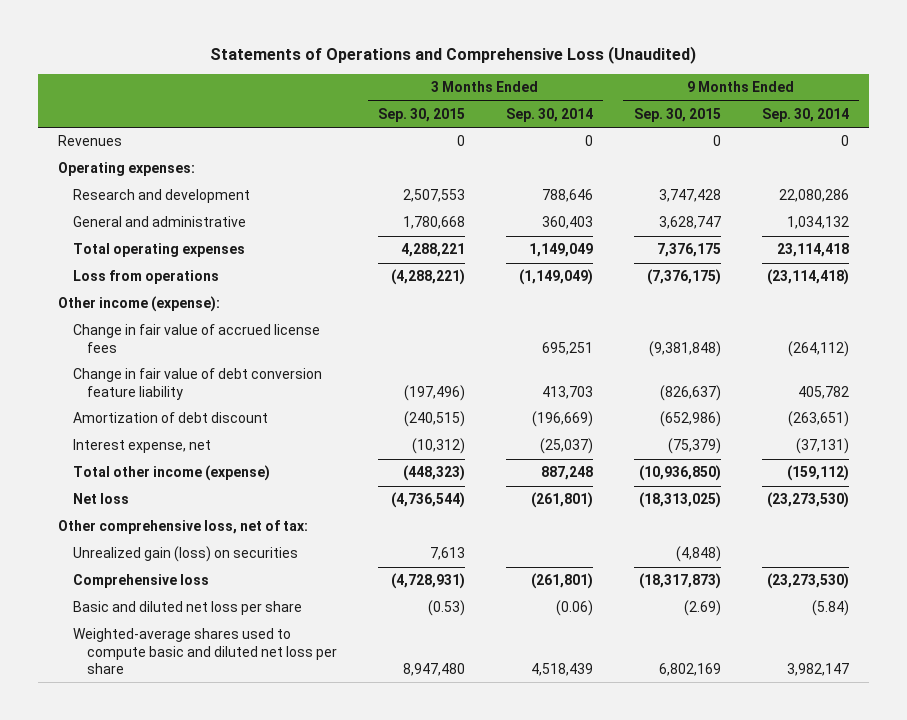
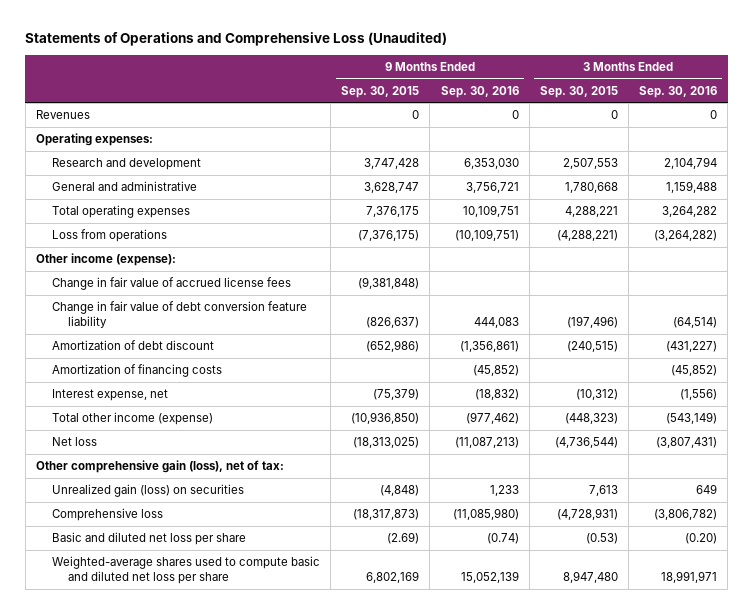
- | 3 Months Ended Sep. 30, 2015 | 3 Months Ended Sep. 30, 2014 | 9 Months Ended Sep. 30, 2015 | 9 Months Ended Sep. 30, 2014
+ | 9 Months Ended Sep. 30, 2015 | 9 Months Ended Sep. 30, 2016 | 3 Months Ended Sep. 30, 2015 | 3 Months Ended Sep. 30, 2016
+ Amortization of financing costs | | (45,852) | | (45,852)
- Other comprehensive loss, net of tax:
+ Other comprehensive gain (loss), net of tax:

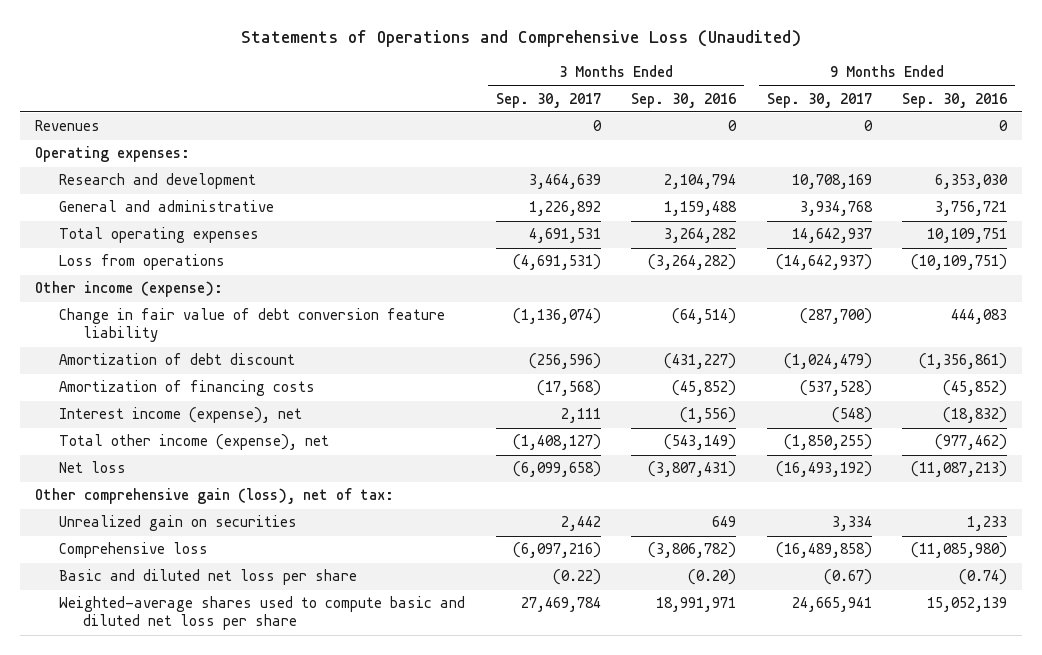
- | 9 Months Ended Sep. 30, 2015 | 9 Months Ended Sep. 30, 2016 | 3 Months Ended Sep. 30, 2015 | 3 Months Ended Sep. 30, 2016
+ | 3 Months Ended Sep. 30, 2017 | 3 Months Ended Sep. 30, 2016 | 9 Months Ended Sep. 30, 2017 | 9 Months Ended Sep. 30, 2016
- Change in fair value of accrued license fees | (9,381,848) | | |
- Interest expense, net | (75,379) | (18,832) | (10,312) | (1,556)
- Total other income (expense) | (10,936,850) | (977,462) | (448,323) | (543,149)
+ Interest income (expense), net | 2,111 | (1,556) | (548) | (18,832)
+ Total other income (expense), net | (1,408,127) | (543,149) | (1,850,255) | (977,462)
- Unrealized gain (loss) on securities | (4,848) | 1,233 | 7,613 | 649
+ Unrealized gain on securities | 2,442 | 649 | 3,334 | 1,233

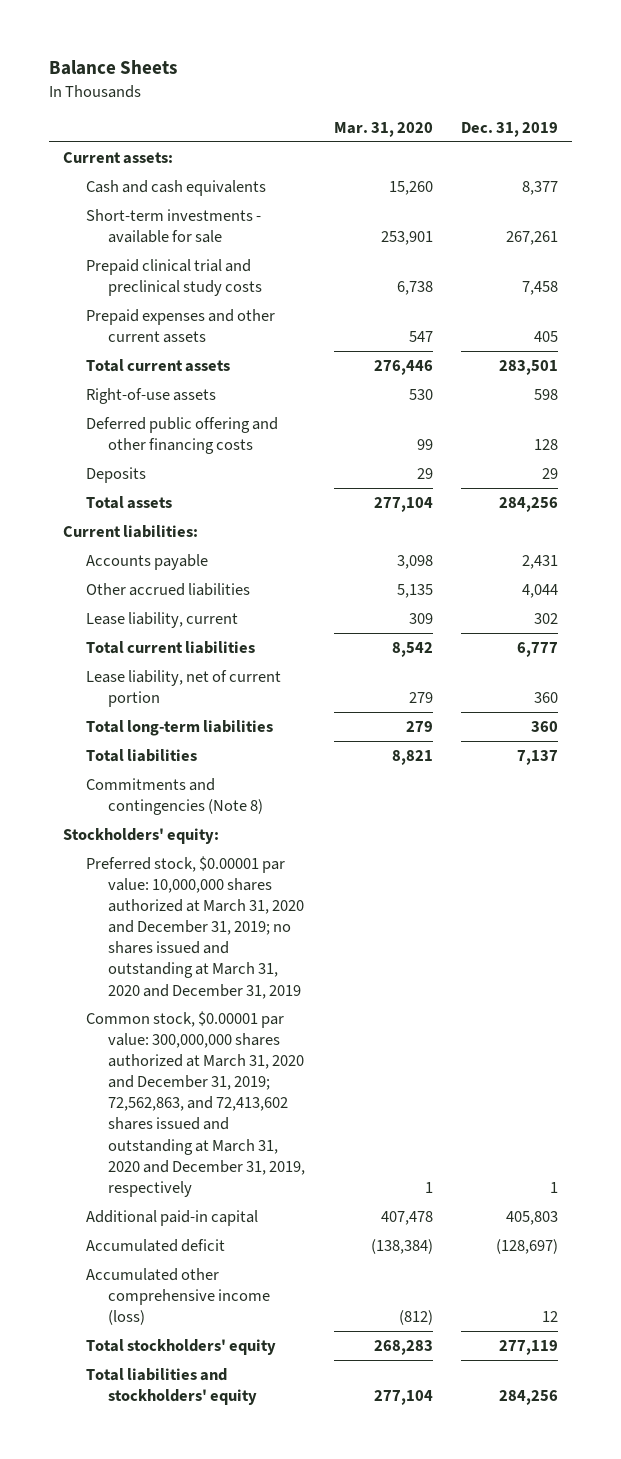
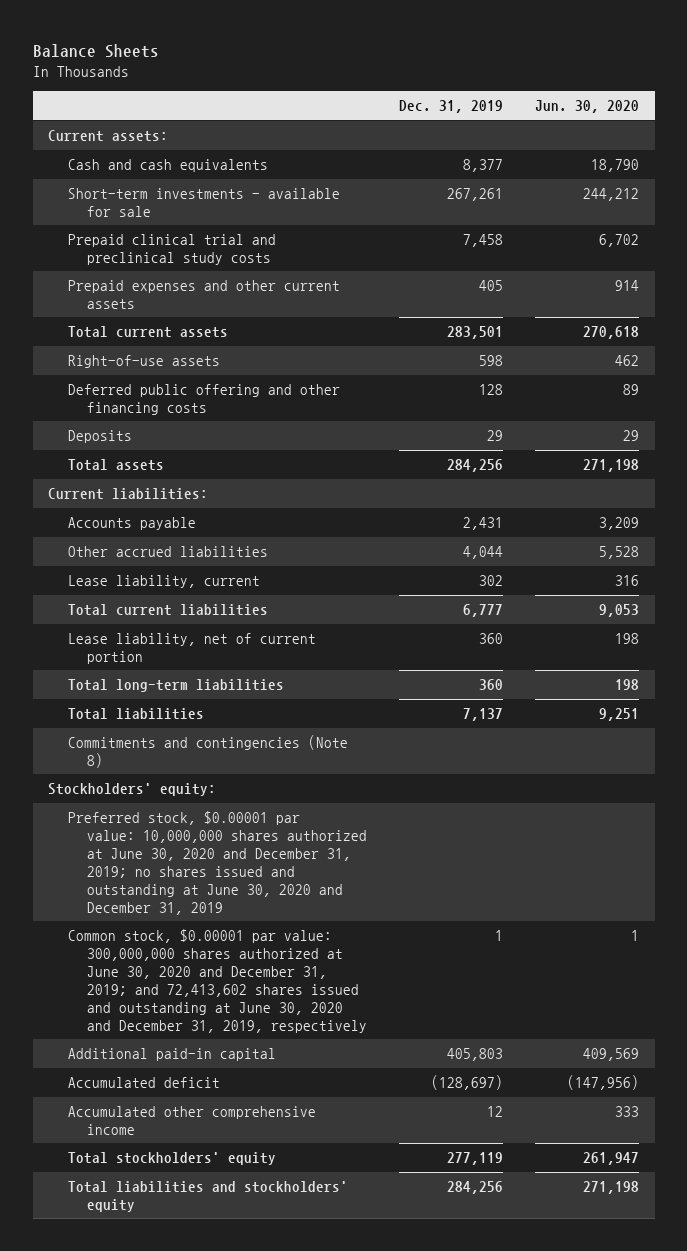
- | Mar. 31, 2020 | Dec. 31, 2019
+ | Dec. 31, 2019 | Jun. 30, 2020
- Preferred stock, $0.00001 par value: 10,000,000 shares authorized at March 31, 2020 and December 31, 2019; no shares issued and outstanding at March 31, 2020 and December 31, 2019
- Common stock, $0.00001 par value: 300,000,000 shares authorized at March 31, 2020 and December 31, 2019; 72,562,863, and 72,413,602 shares issued and outstanding at March 31, 2020 and December 31, 2019, respectively | 1 | 1
+ Preferred stock, $0.00001 par value: 10,000,000 shares authorized at June 30, 2020 and December 31, 2019; no shares issued and outstanding at June 30, 2020 and December 31, 2019
+ Common stock, $0.00001 par value: 300,000,000 shares authorized at June 30, 2020 and December 31, 2019; and 72,413,602 shares issued and outstanding at June 30, 2020 and December 31, 2019, respectively | 1 | 1
- Accumulated other comprehensive income (loss) | (812) | 12
+ Accumulated other comprehensive income | 12 | 333

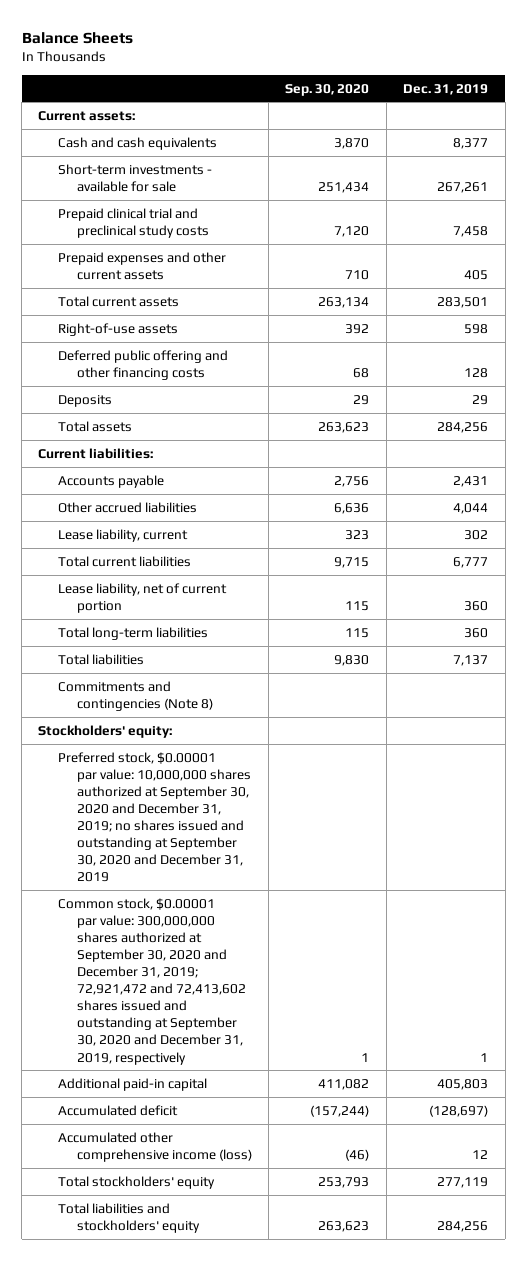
- | Dec. 31, 2019 | Jun. 30, 2020
+ | Sep. 30, 2020 | Dec. 31, 2019
- Preferred stock, $0.00001 par value: 10,000,000 shares authorized at June 30, 2020 and December 31, 2019; no shares issued and outstanding at June 30, 2020 and December 31, 2019
- Common stock, $0.00001 par value: 300,000,000 shares authorized at June 30, 2020 and December 31, 2019; and 72,413,602 shares issued and outstanding at June 30, 2020 and December 31, 2019, respectively | 1 | 1
+ Preferred stock, $0.00001 par value: 10,000,000 shares authorized at September 30, 2020 and December 31, 2019; no shares issued and outstanding at September 30, 2020 and December 31, 2019
+ Common stock, $0.00001 par value: 300,000,000 shares authorized at September 30, 2020 and December 31, 2019; 72,921,472 and 72,413,602 shares issued and outstanding at September 30, 2020 and December 31, 2019, respectively | 1 | 1
- Accumulated other comprehensive income | 12 | 333
+ Accumulated other comprehensive income (loss) | (46) | 12

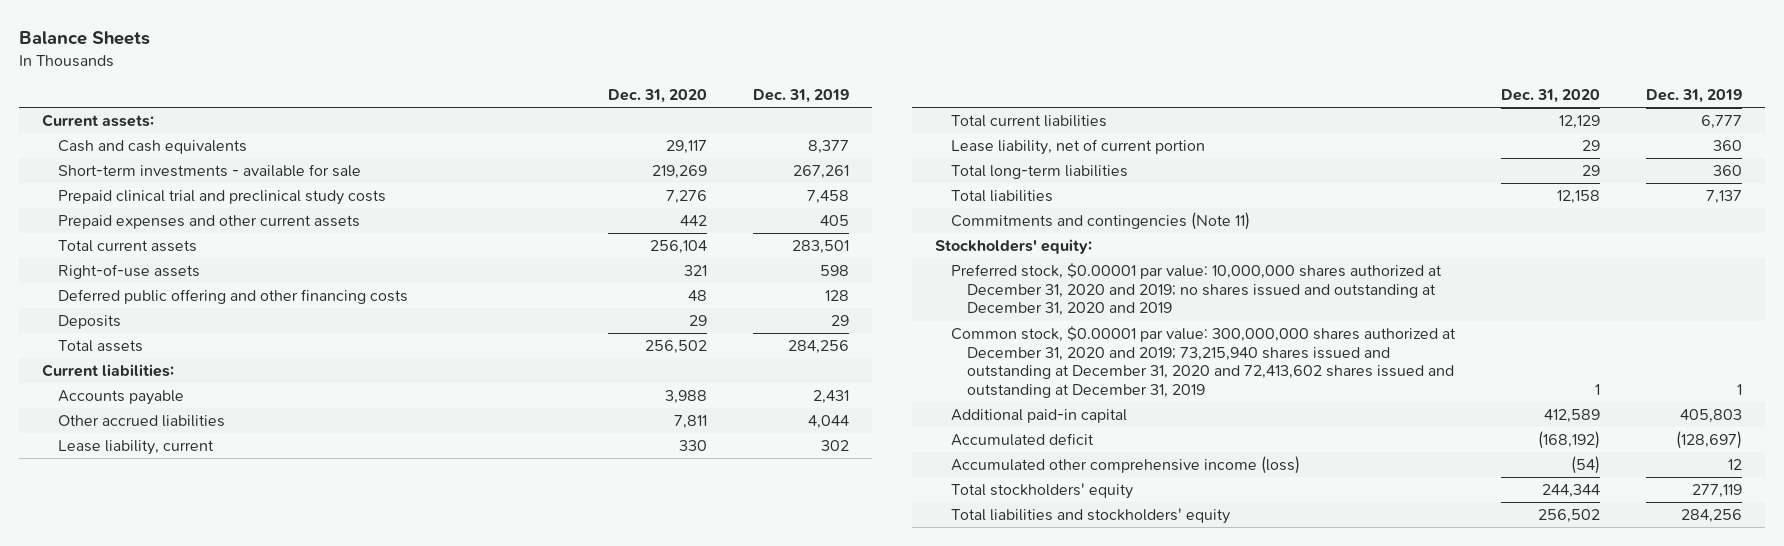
- | Sep. 30, 2020 | Dec. 31, 2019
+ | Dec. 31, 2020 | Dec. 31, 2019
- Commitments and contingencies (Note 8)
+ Commitments and contingencies (Note 11)
- Preferred stock, $0.00001 par value: 10,000,000 shares authorized at September 30, 2020 and December 31, 2019; no shares issued and outstanding at September 30, 2020 and December 31, 2019
- Common stock, $0.00001 par value: 300,000,000 shares authorized at September 30, 2020 and December 31, 2019; 72,921,472 and 72,413,602 shares issued and outstanding at September 30, 2020 and December 31, 2019, respectively | 1 | 1
+ Preferred stock, $0.00001 par value: 10,000,000 shares authorized at December 31, 2020 and 2019; no shares issued and outstanding at December 31, 2020 and 2019
+ Common stock, $0.00001 par value: 300,000,000 shares authorized at December 31, 2020 and 2019; 73,215,940 shares issued and outstanding at December 31, 2020 and 72,413,602 shares issued and outstanding at December 31, 2019 | 1 | 1

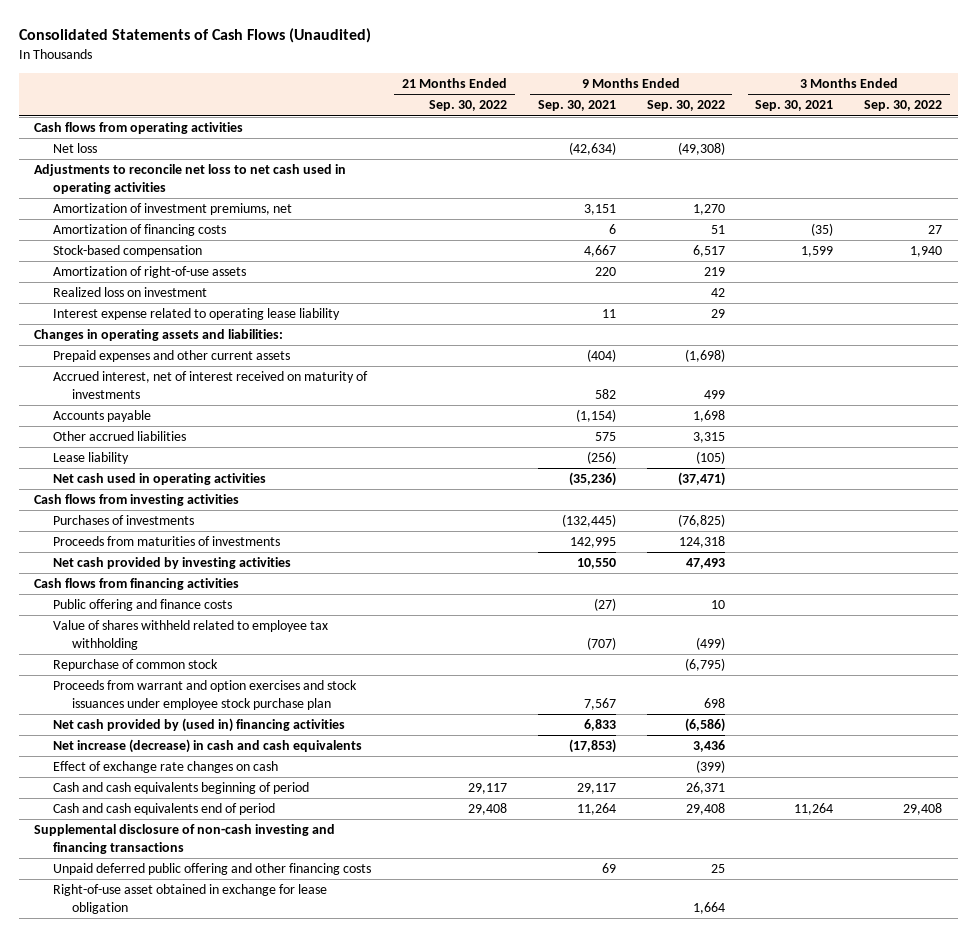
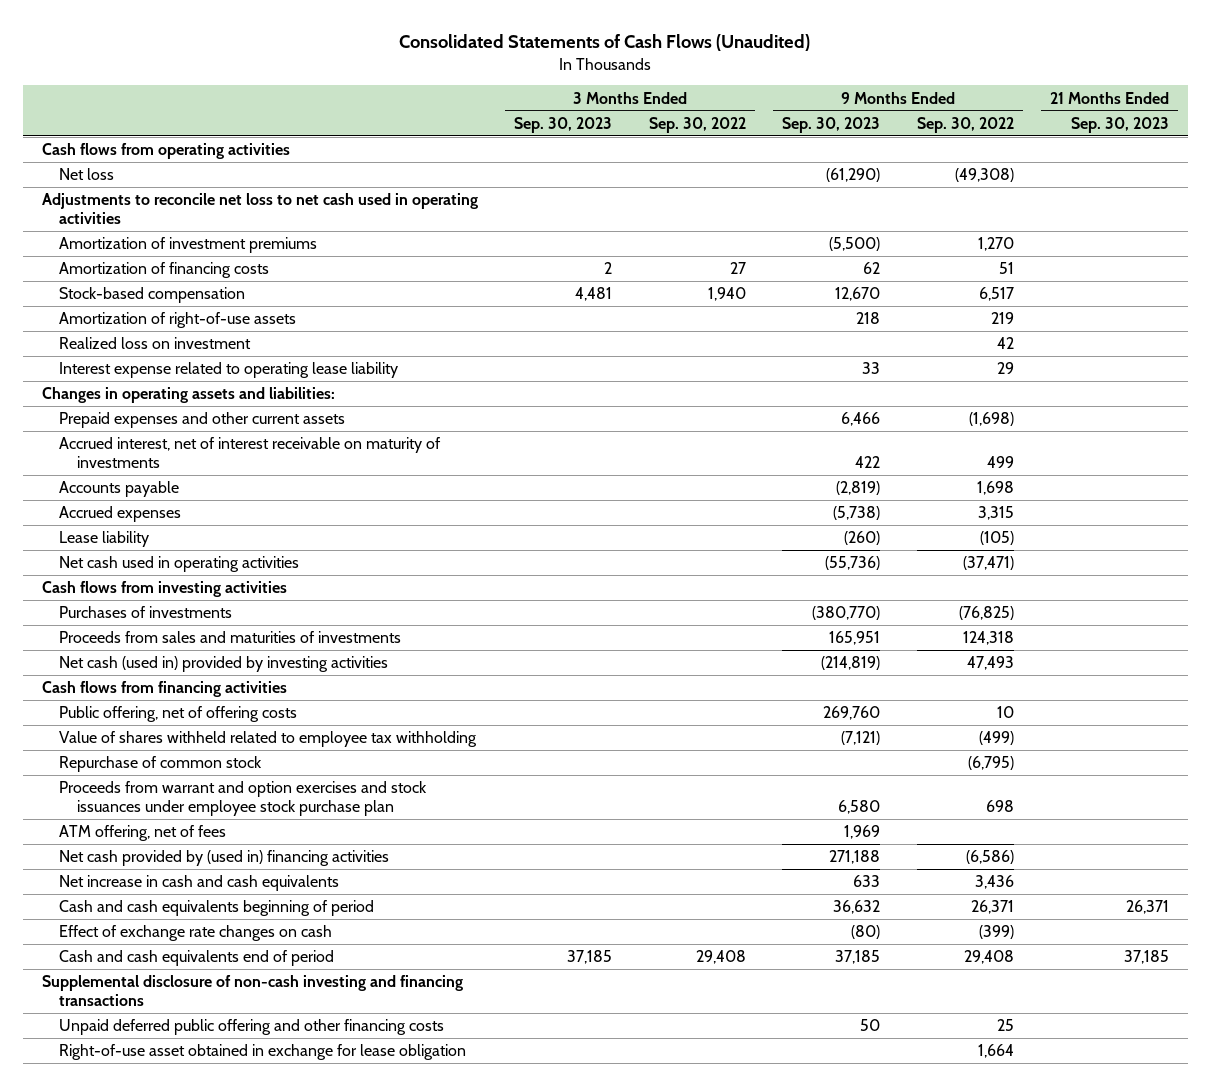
- | 21 Months Ended Sep. 30, 2022 | 9 Months Ended Sep. 30, 2021 | 9 Months Ended Sep. 30, 2022 | 3 Months Ended Sep. 30, 2021 | 3 Months Ended Sep. 30, 2022
+ | 3 Months Ended Sep. 30, 2023 | 3 Months Ended Sep. 30, 2022 | 9 Months Ended Sep. 30, 2023 | 9 Months Ended Sep. 30, 2022 | 21 Months Ended Sep. 30, 2023
- Amortization of investment premiums, net | | 3,151 | 1,270 | |
+ Amortization of investment premiums | | | (5,500) | 1,270 |
- Accrued interest, net of interest received on maturity of investments | | 582 | 499 | |
+ Accrued interest, net of interest receivable on maturity of investments | | | 422 | 499 |
- Other accrued liabilities | | 575 | 3,315 | |
+ Accrued expenses | | | (5,738) | 3,315 |
- Proceeds from maturities of investments | | 142,995 | 124,318 | |
- Net cash provided by investing activities | | 10,550 | 47,493 | |
+ Proceeds from sales and maturities of investments | | | 165,951 | 124,318 |
+ Net cash (used in) provided by investing activities | | | (214,819) | 47,493 |
- Public offering and finance costs | | (27) | 10 | |
+ Public offering, net of offering costs | | | 269,760 | 10 |
+ ATM offering, net of fees | | | 1,969 | |
- Net increase (decrease) in cash and cash equivalents | | (17,853) | 3,436 | |
+ Net increase in cash and cash equivalents | | | 633 | 3,436 |
moved down: Effect of exchange rate changes on cash | | | (80) | (399) |

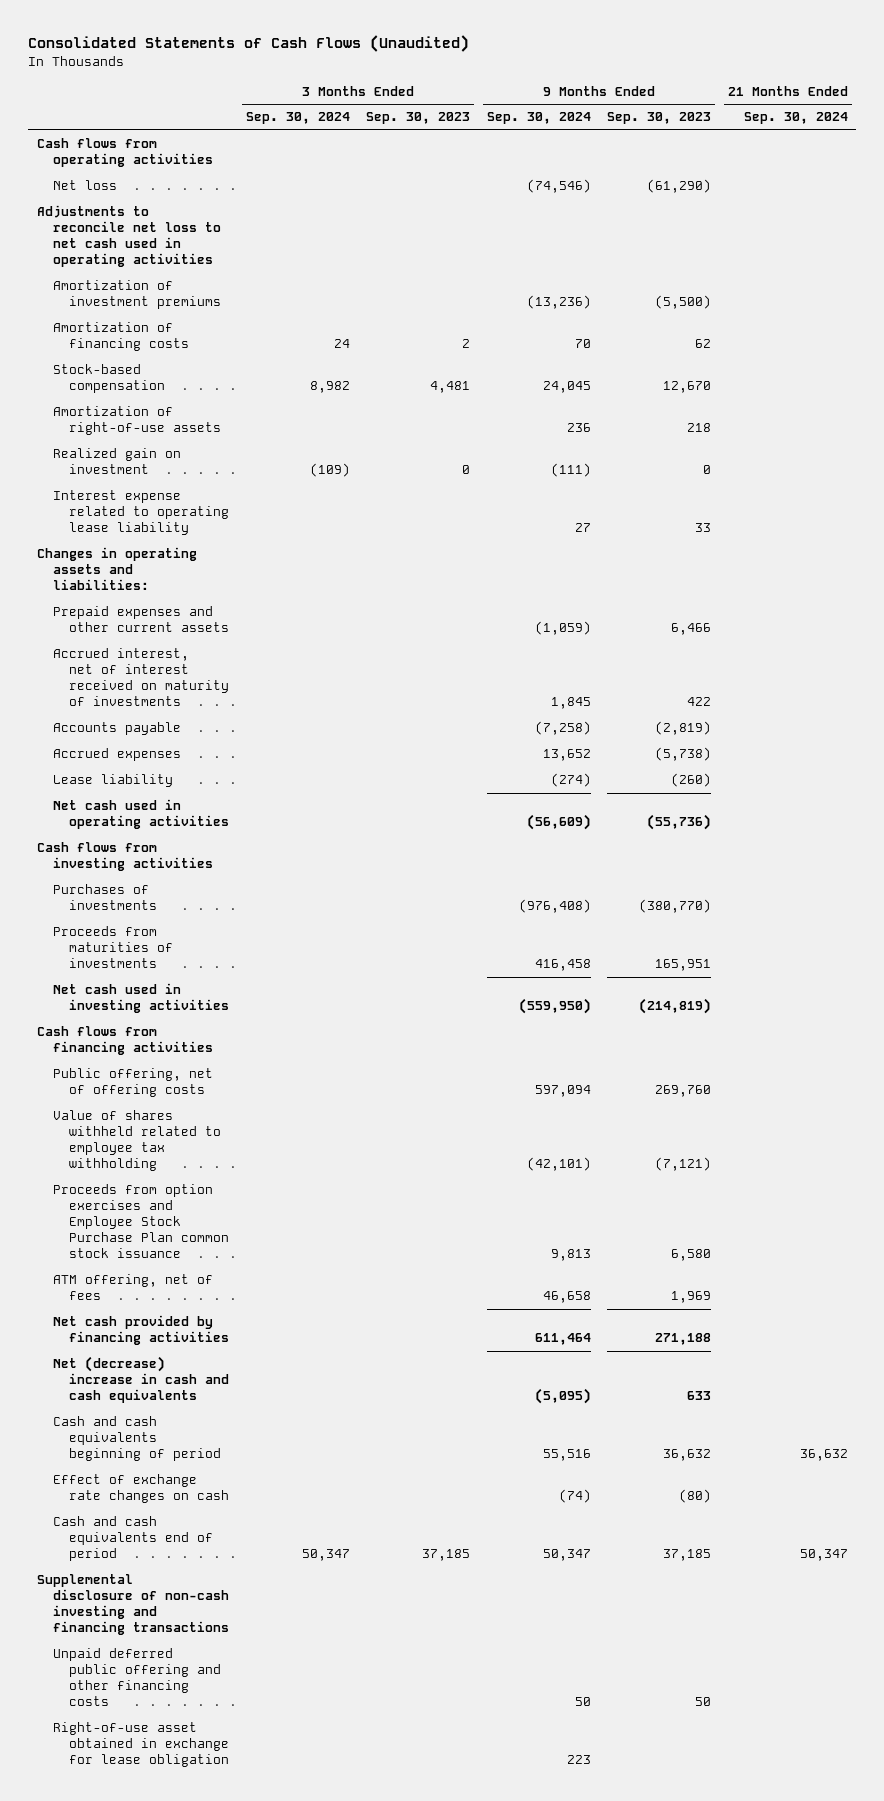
- | 3 Months Ended Sep. 30, 2023 | 3 Months Ended Sep. 30, 2022 | 9 Months Ended Sep. 30, 2023 | 9 Months Ended Sep. 30, 2022 | 21 Months Ended Sep. 30, 2023
+ | 3 Months Ended Sep. 30, 2024 | 3 Months Ended Sep. 30, 2023 | 9 Months Ended Sep. 30, 2024 | 9 Months Ended Sep. 30, 2023 | 21 Months Ended Sep. 30, 2024
- Realized loss on investment | | | | 42 |
+ Realized gain on investment | (109) | 0 | (111) | 0 |
- Accrued interest, net of interest receivable on maturity of investments | | | 422 | 499 |
+ Accrued interest, net of interest received on maturity of investments | | | 1,845 | 422 |
- Proceeds from sales and maturities of investments | | | 165,951 | 124,318 |
- Net cash (used in) provided by investing activities | | | (214,819) | 47,493 |
+ Proceeds from maturities of investments | | | 416,458 | 165,951 |
+ Net cash used in investing activities | | | (559,950) | (214,819) |
- Repurchase of common stock | | | | (6,795) |
- Proceeds from warrant and option exercises and stock issuances under employee stock purchase plan | | | 6,580 | 698 |
+ Proceeds from option exercises and Employee Stock Purchase Plan common stock issuance | | | 9,813 | 6,580 |
- Net cash provided by (used in) financing activities | | | 271,188 | (6,586) |
- Net increase in cash and cash equivalents | | | 633 | 3,436 |
+ Net cash provided by financing activities | | | 611,464 | 271,188 |
+ Net (decrease) increase in cash and cash equivalents | | | (5,095) | 633 |

